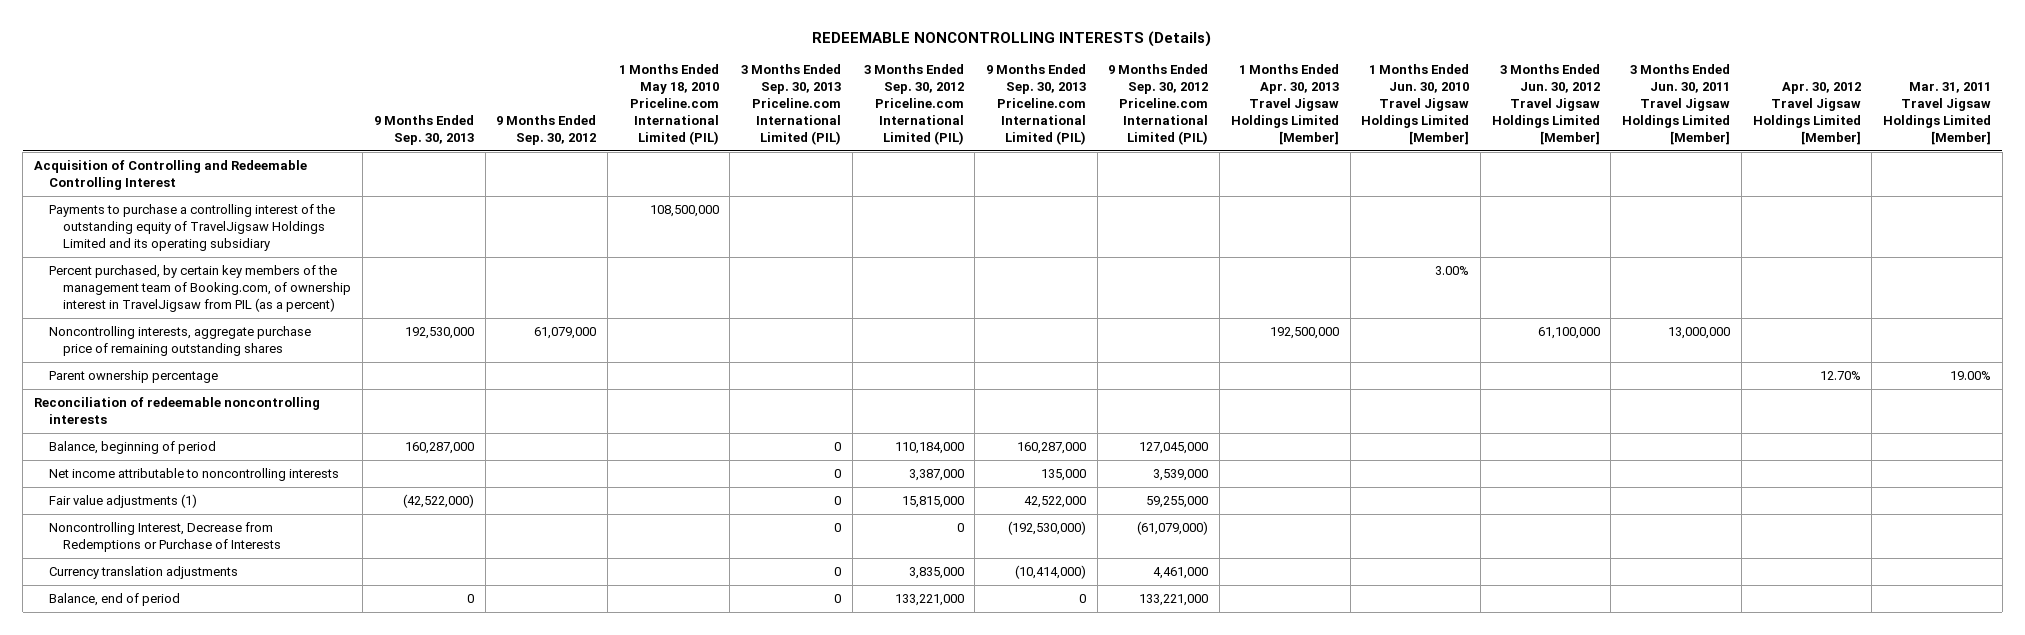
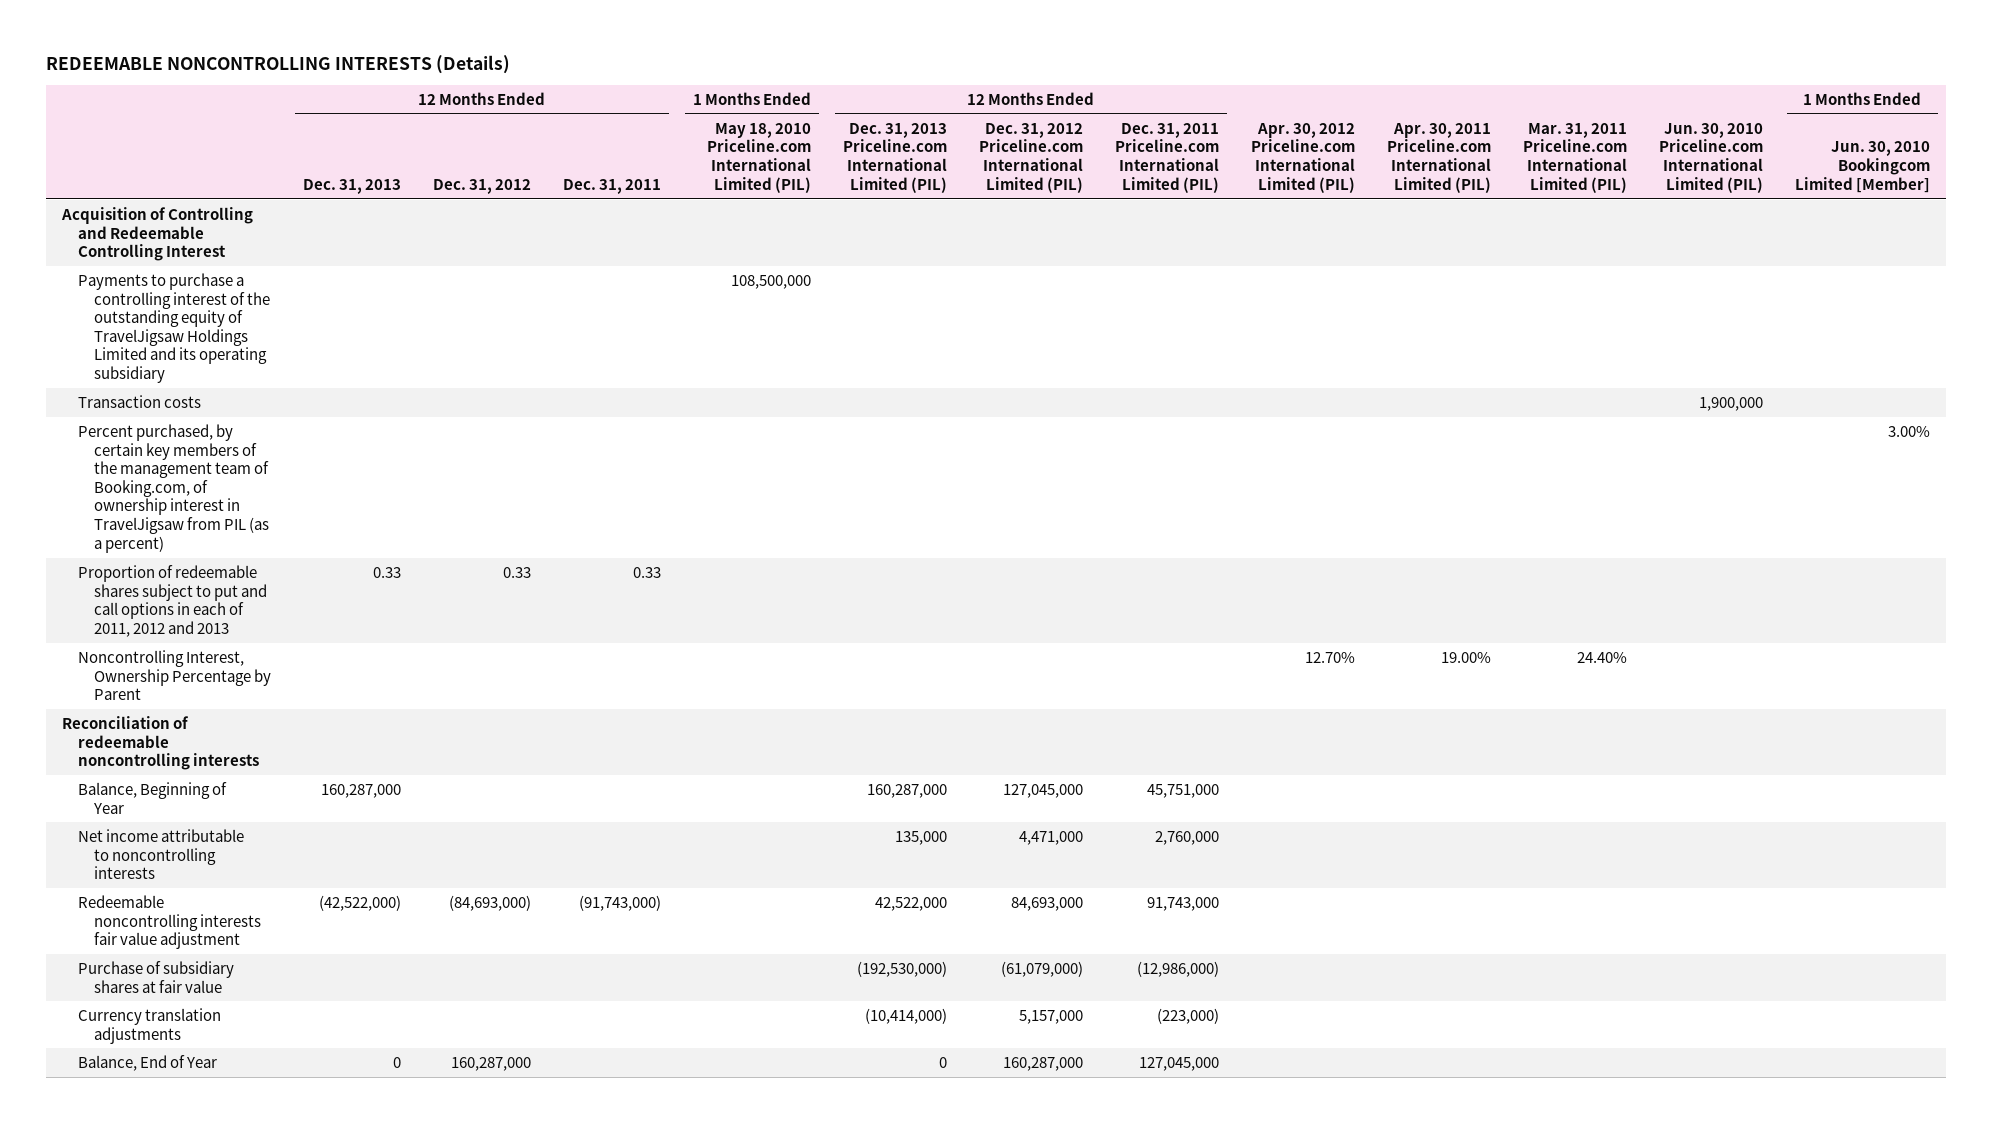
- | 9 Months Ended Sep. 30, 2013 | 9 Months Ended Sep. 30, 2012 | 1 Months Ended May 18, 2010 Priceline.com International Limited (PIL) | 3 Months Ended Sep. 30, 2013 Priceline.com International Limited (PIL) | 3 Months Ended Sep. 30, 2012 Priceline.com International Limited (PIL) | 9 Months Ended Sep. 30, 2013 Priceline.com International Limited (PIL) | 9 Months Ended Sep. 30, 2012 Priceline.com International Limited (PIL) | 1 Months Ended Apr. 30, 2013 Travel Jigsaw Holdings Limited [Member] | 1 Months Ended Jun. 30, 2010 Travel Jigsaw Holdings Limited [Member] | 3 Months Ended Jun. 30, 2012 Travel Jigsaw Holdings Limited [Member] | 3 Months Ended Jun. 30, 2011 Travel Jigsaw Holdings Limited [Member] | Apr. 30, 2012 Travel Jigsaw Holdings Limited [Member] | Mar. 31, 2011 Travel Jigsaw Holdings Limited [Member]
+ | 12 Months Ended Dec. 31, 2013 | 12 Months Ended Dec. 31, 2012 | 12 Months Ended Dec. 31, 2011 | 1 Months Ended May 18, 2010 Priceline.com International Limited (PIL) | 12 Months Ended Dec. 31, 2013 Priceline.com International Limited (PIL) | 12 Months Ended Dec. 31, 2012 Priceline.com International Limited (PIL) | 12 Months Ended Dec. 31, 2011 Priceline.com International Limited (PIL) | Apr. 30, 2012 Priceline.com International Limited (PIL) | Apr. 30, 2011 Priceline.com International Limited (PIL) | Mar. 31, 2011 Priceline.com International Limited (PIL) | Jun. 30, 2010 Priceline.com International Limited (PIL) | 1 Months Ended Jun. 30, 2010 Bookingcom Limited [Member]
+ Transaction costs | | | | | | | | | | | 1,900,000 |
- Noncontrolling interests, aggregate purchase price of remaining outstanding shares | 192,530,000 | 61,079,000 | | | | | | 192,500,000 | | 61,100,000 | 13,000,000 | |
- Parent ownership percentage | | | | | | | | | | | | 12.70% | 19.00%
+ Proportion of redeemable shares subject to put and call options in each of 2011, 2012 and 2013 | 0.33 | 0.33 | 0.33 | | | | | | | | |
+ Noncontrolling Interest, Ownership Percentage by Parent | | | | | | | | 12.70% | 19.00% | 24.40% | |
- Balance, beginning of period | 160,287,000 | | | 0 | 110,184,000 | 160,287,000 | 127,045,000 | | | | | |
+ Balance, Beginning of Year | 160,287,000 | | | | 160,287,000 | 127,045,000 | 45,751,000 | | | | |
- Fair value adjustments (1) | (42,522,000) | | | 0 | 15,815,000 | 42,522,000 | 59,255,000 | | | | | |
- Noncontrolling Interest, Decrease from Redemptions or Purchase of Interests | | | | 0 | 0 | (192,530,000) | (61,079,000) | | | | | |
+ Redeemable noncontrolling interests fair value adjustment | (42,522,000) | (84,693,000) | (91,743,000) | | 42,522,000 | 84,693,000 | 91,743,000 | | | | |
+ Purchase of subsidiary shares at fair value | | | | | (192,530,000) | (61,079,000) | (12,986,000) | | | | |
- Balance, end of period | 0 | | | 0 | 133,221,000 | 0 | 133,221,000 | | | | | |
+ Balance, End of Year | 0 | 160,287,000 | | | 0 | 160,287,000 | 127,045,000 | | | | |

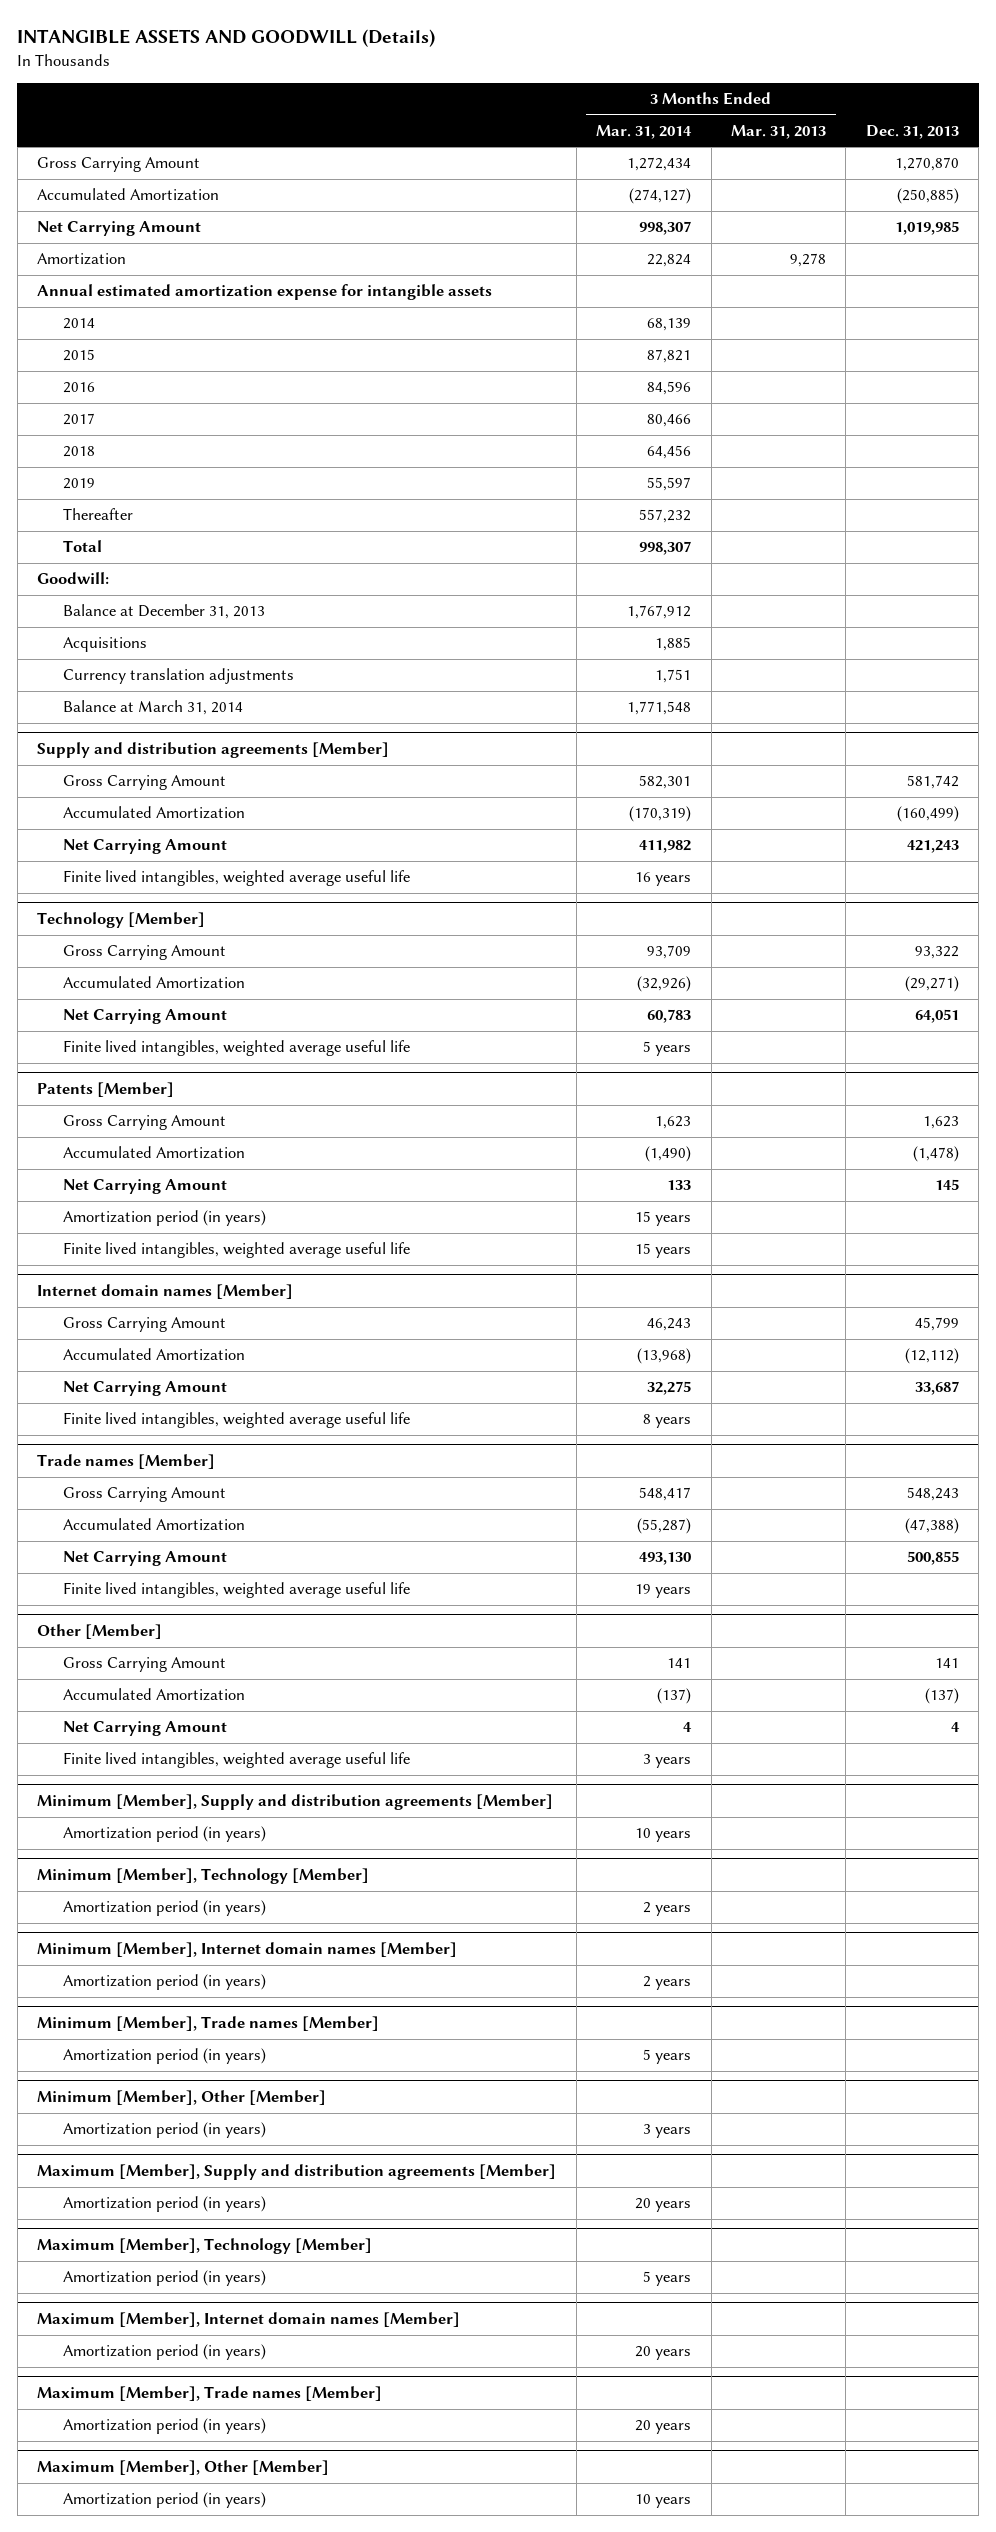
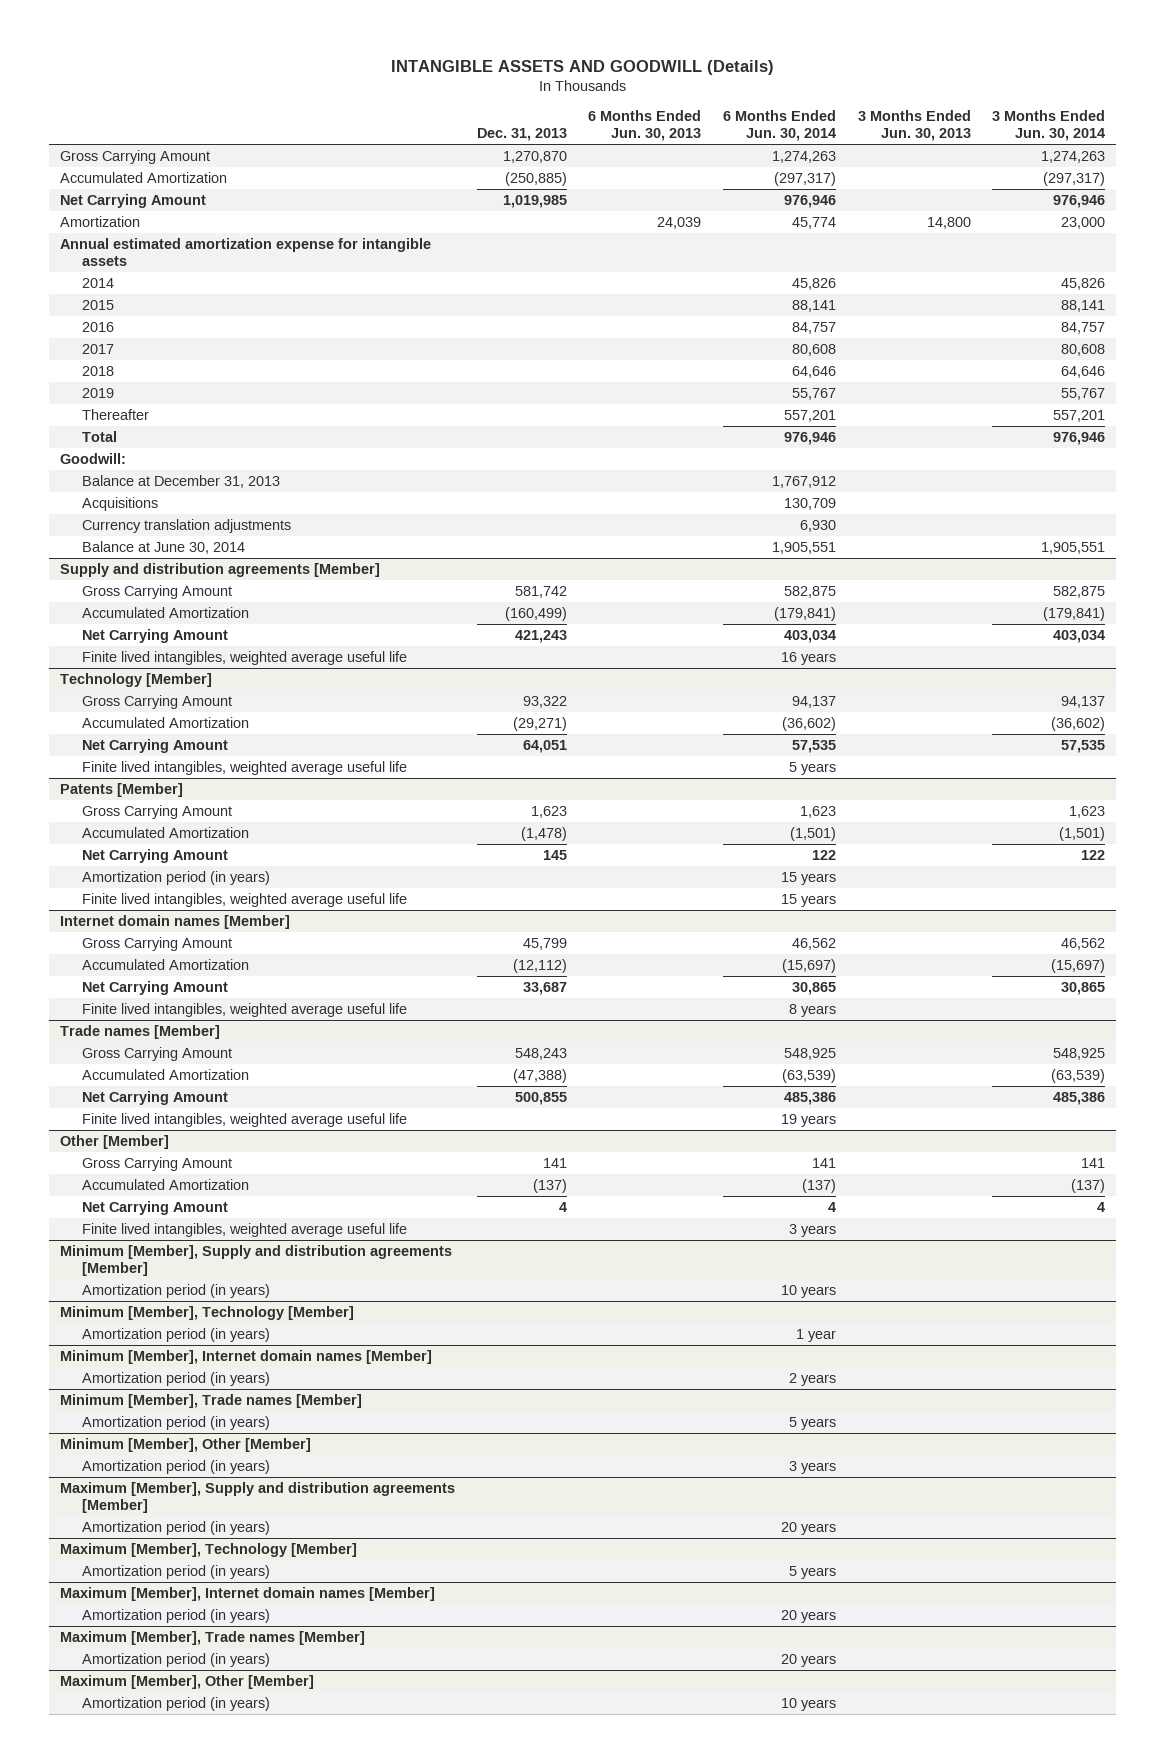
- | 3 Months Ended Mar. 31, 2014 | 3 Months Ended Mar. 31, 2013 | Dec. 31, 2013
+ | Dec. 31, 2013 | 6 Months Ended Jun. 30, 2013 | 6 Months Ended Jun. 30, 2014 | 3 Months Ended Jun. 30, 2013 | 3 Months Ended Jun. 30, 2014
- Balance at March 31, 2014 | 1,771,548 | |
+ Balance at June 30, 2014 | | | 1,905,551 | | 1,905,551

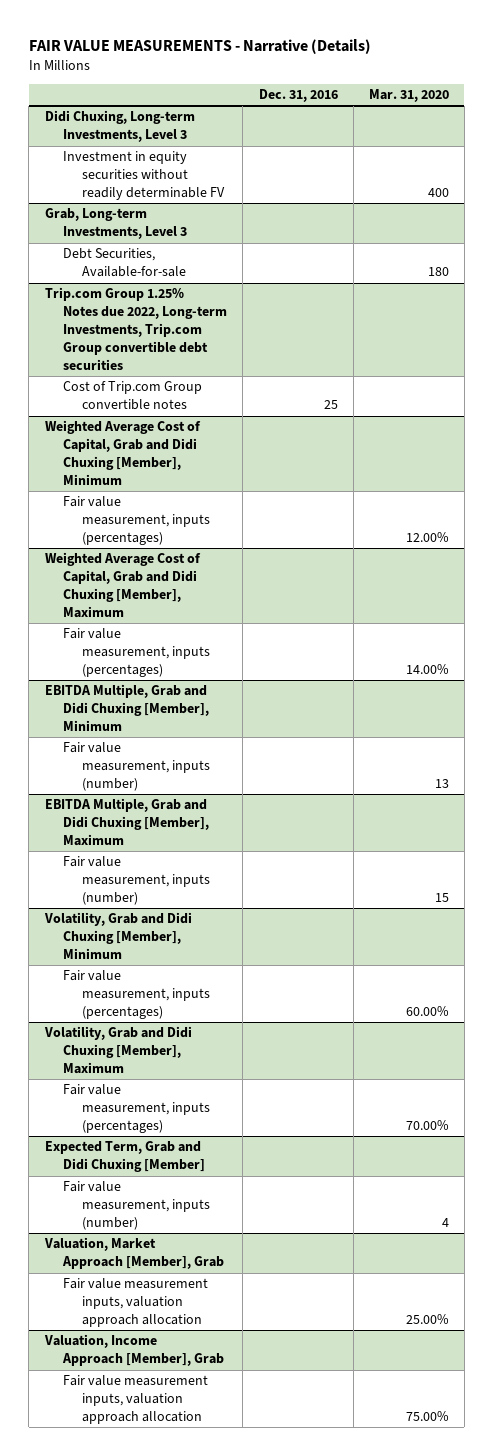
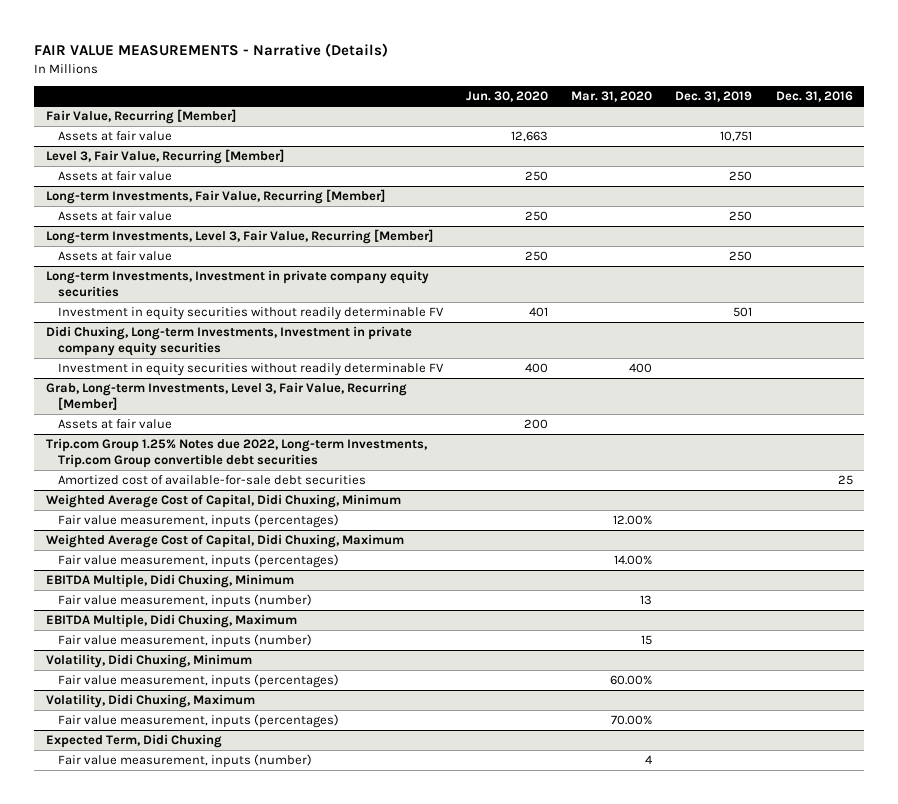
- | Dec. 31, 2016 | Mar. 31, 2020
+ | Jun. 30, 2020 | Mar. 31, 2020 | Dec. 31, 2019 | Dec. 31, 2016
- Didi Chuxing, Long-term Investments, Level 3
- Investment in equity securities without readily determinable FV | | 400
- Grab, Long-term Investments, Level 3
- Debt Securities, Available-for-sale | | 180
+ Fair Value, Recurring [Member]
+ Assets at fair value | 12,663 | | 10,751 |
+ Level 3, Fair Value, Recurring [Member]
+ Assets at fair value | 250 | | 250 |
+ Long-term Investments, Fair Value, Recurring [Member]
+ Assets at fair value | 250 | | 250 |
+ Long-term Investments, Level 3, Fair Value, Recurring [Member]
+ Assets at fair value | 250 | | 250 |
+ Long-term Investments, Investment in private company equity securities
+ Investment in equity securities without readily determinable FV | 401 | | 501 |
+ Didi Chuxing, Long-term Investments, Investment in private company equity securities
+ Investment in equity securities without readily determinable FV | 400 | 400 | |
+ Grab, Long-term Investments, Level 3, Fair Value, Recurring [Member]
+ Assets at fair value | 200 | | |
@ Trip.com Group 1.25% Notes due 2022, Long-term Investments, Trip.com Group convertible debt securities
- Cost of Trip.com Group convertible notes | 25 |
- Weighted Average Cost of Capital, Grab and Didi Chuxing [Member], Minimum
@ Trip.com Group 1.25% Notes due 2022, Long-term Investments, Trip.com Group convertible debt securities
+ Amortized cost of available-for-sale debt securities | | | | 25
+ Weighted Average Cost of Capital, Didi Chuxing, Minimum
- Weighted Average Cost of Capital, Grab and Didi Chuxing [Member], Maximum
+ Weighted Average Cost of Capital, Didi Chuxing, Maximum
- EBITDA Multiple, Grab and Didi Chuxing [Member], Minimum
+ EBITDA Multiple, Didi Chuxing, Minimum
- EBITDA Multiple, Grab and Didi Chuxing [Member], Maximum
+ EBITDA Multiple, Didi Chuxing, Maximum
- Volatility, Grab and Didi Chuxing [Member], Minimum
+ Volatility, Didi Chuxing, Minimum
- Volatility, Grab and Didi Chuxing [Member], Maximum
+ Volatility, Didi Chuxing, Maximum
- Expected Term, Grab and Didi Chuxing [Member]
+ Expected Term, Didi Chuxing
- Valuation, Market Approach [Member], Grab
- Fair value measurement inputs, valuation approach allocation | | 25.00%
- Valuation, Income Approach [Member], Grab
- Fair value measurement inputs, valuation approach allocation | | 75.00%

